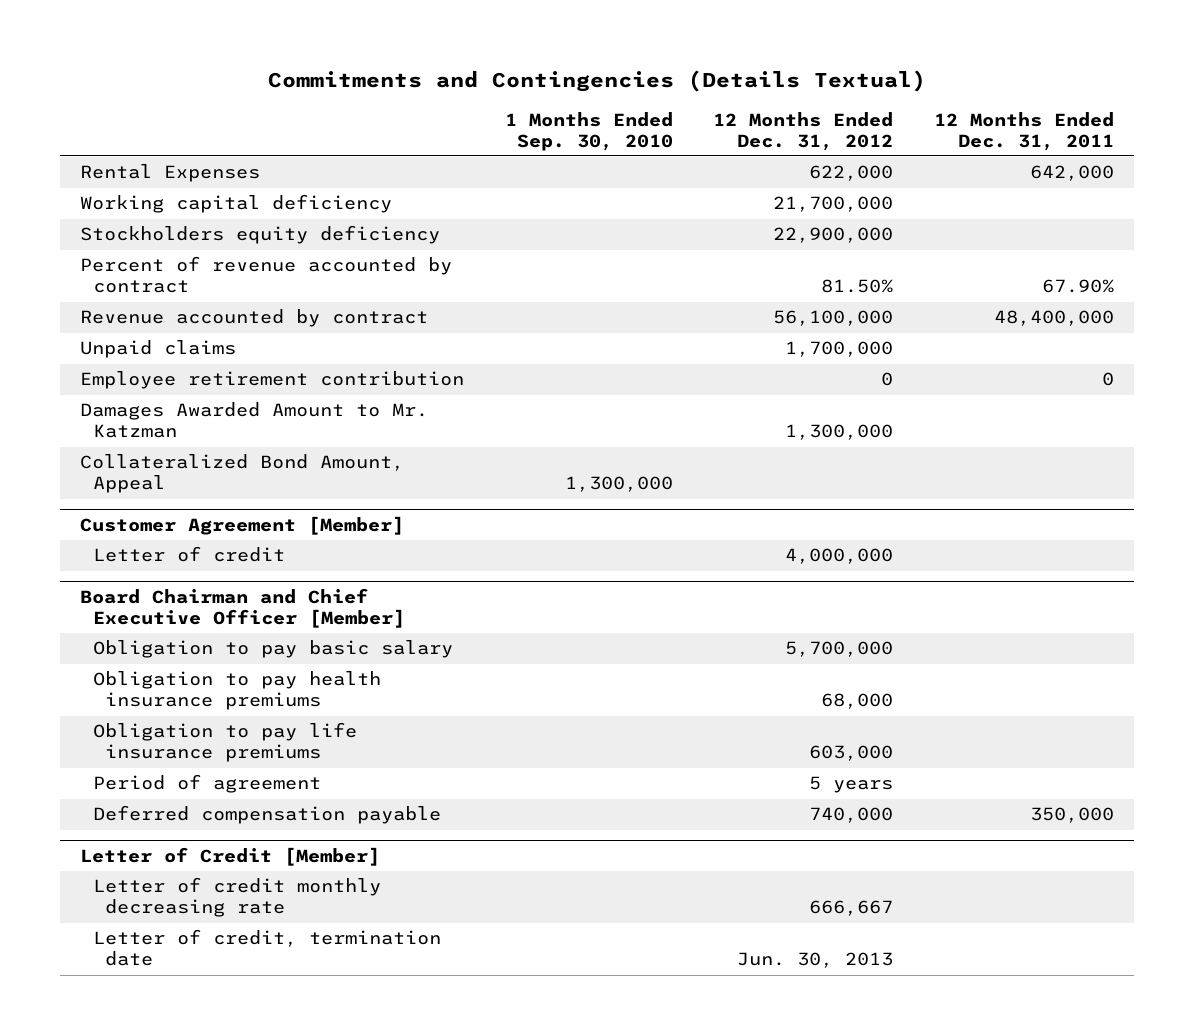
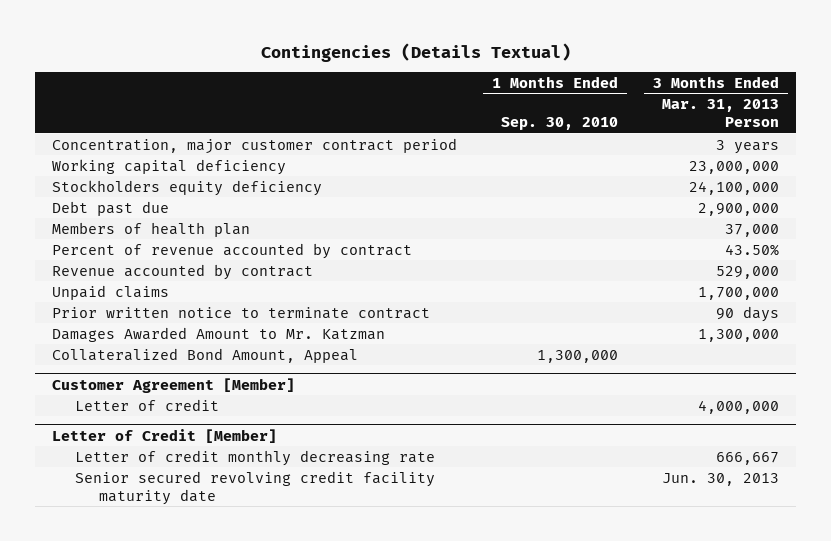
- Commitments and Contingencies (Details Textual)
+ Contingencies (Details Textual)
- | 1 Months Ended Sep. 30, 2010 | 12 Months Ended Dec. 31, 2012 | 12 Months Ended Dec. 31, 2011
+ | 1 Months Ended Sep. 30, 2010 | 3 Months Ended Mar. 31, 2013 Person
- Rental Expenses | | 622,000 | 642,000
+ Concentration, major customer contract period | | 3 years
+ Debt past due | | 2,900,000
+ Members of health plan | | 37,000
- Employee retirement contribution | | 0 | 0
+ Prior written notice to terminate contract | | 90 days
- Board Chairman and Chief Executive Officer [Member]
- Obligation to pay basic salary | | 5,700,000 |
- Obligation to pay health insurance premiums | | 68,000 |
- Obligation to pay life insurance premiums | | 603,000 |
- Period of agreement | | 5 years |
- Deferred compensation payable | | 740,000 | 350,000
@ Letter of Credit [Member]
- Letter of credit, termination date | | Jun. 30, 2013 |
+ Senior secured revolving credit facility maturity date | | Jun. 30, 2013

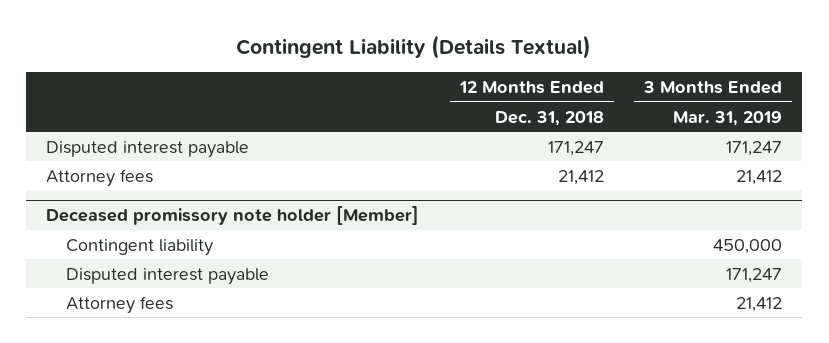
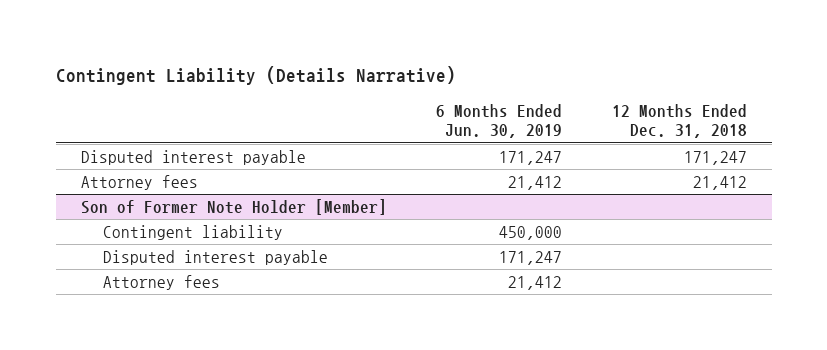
- Contingent Liability (Details Textual)
+ Contingent Liability (Details Narrative)
- | 12 Months Ended Dec. 31, 2018 | 3 Months Ended Mar. 31, 2019
+ | 6 Months Ended Jun. 30, 2019 | 12 Months Ended Dec. 31, 2018
- Deceased promissory note holder [Member]
+ Son of Former Note Holder [Member]

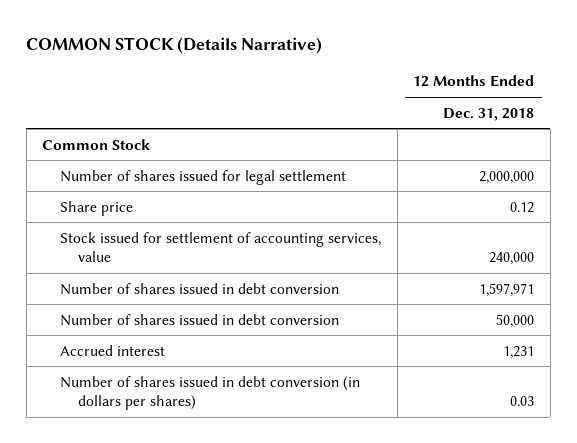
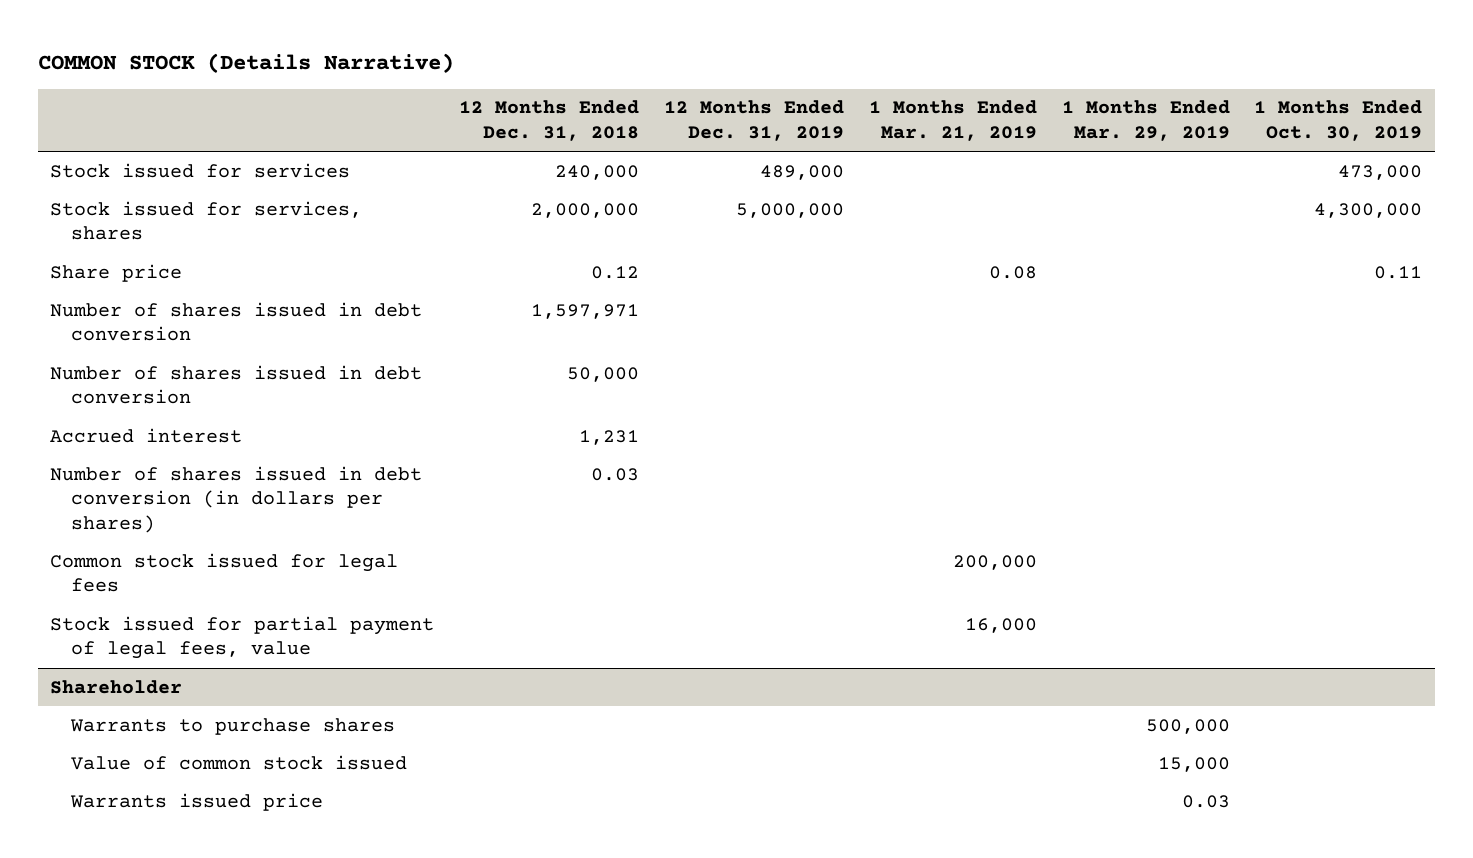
- | 12 Months Ended Dec. 31, 2018
+ | 12 Months Ended Dec. 31, 2018 | 12 Months Ended Dec. 31, 2019 | 1 Months Ended Mar. 21, 2019 | 1 Months Ended Mar. 29, 2019 | 1 Months Ended Oct. 30, 2019
- Common Stock
- Number of shares issued for legal settlement | 2,000,000
+ Stock issued for services | 240,000 | 489,000 | | | 473,000
+ Stock issued for services, shares | 2,000,000 | 5,000,000 | | | 4,300,000
- Stock issued for settlement of accounting services, value | 240,000
+ Common stock issued for legal fees | | | 200,000 | |
+ Stock issued for partial payment of legal fees, value | | | 16,000 | |
+ Shareholder
+ Warrants to purchase shares | | | | 500,000 |
+ Value of common stock issued | | | | 15,000 |
+ Warrants issued price | | | | 0.03 |

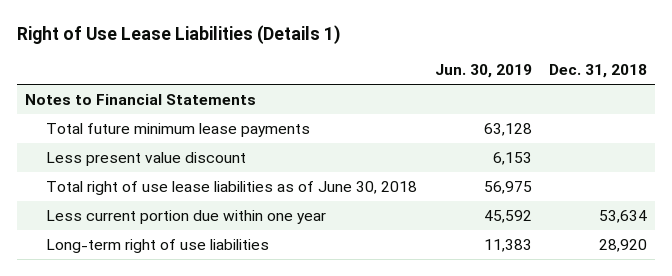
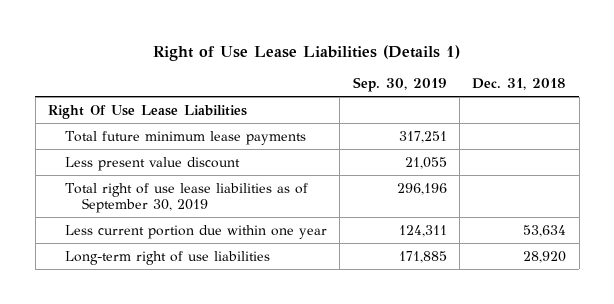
- | Jun. 30, 2019 | Dec. 31, 2018
+ | Sep. 30, 2019 | Dec. 31, 2018
- Notes to Financial Statements
+ Right Of Use Lease Liabilities
- Total right of use lease liabilities as of June 30, 2018 | 56,975 |
+ Total right of use lease liabilities as of September 30, 2019 | 296,196 |

